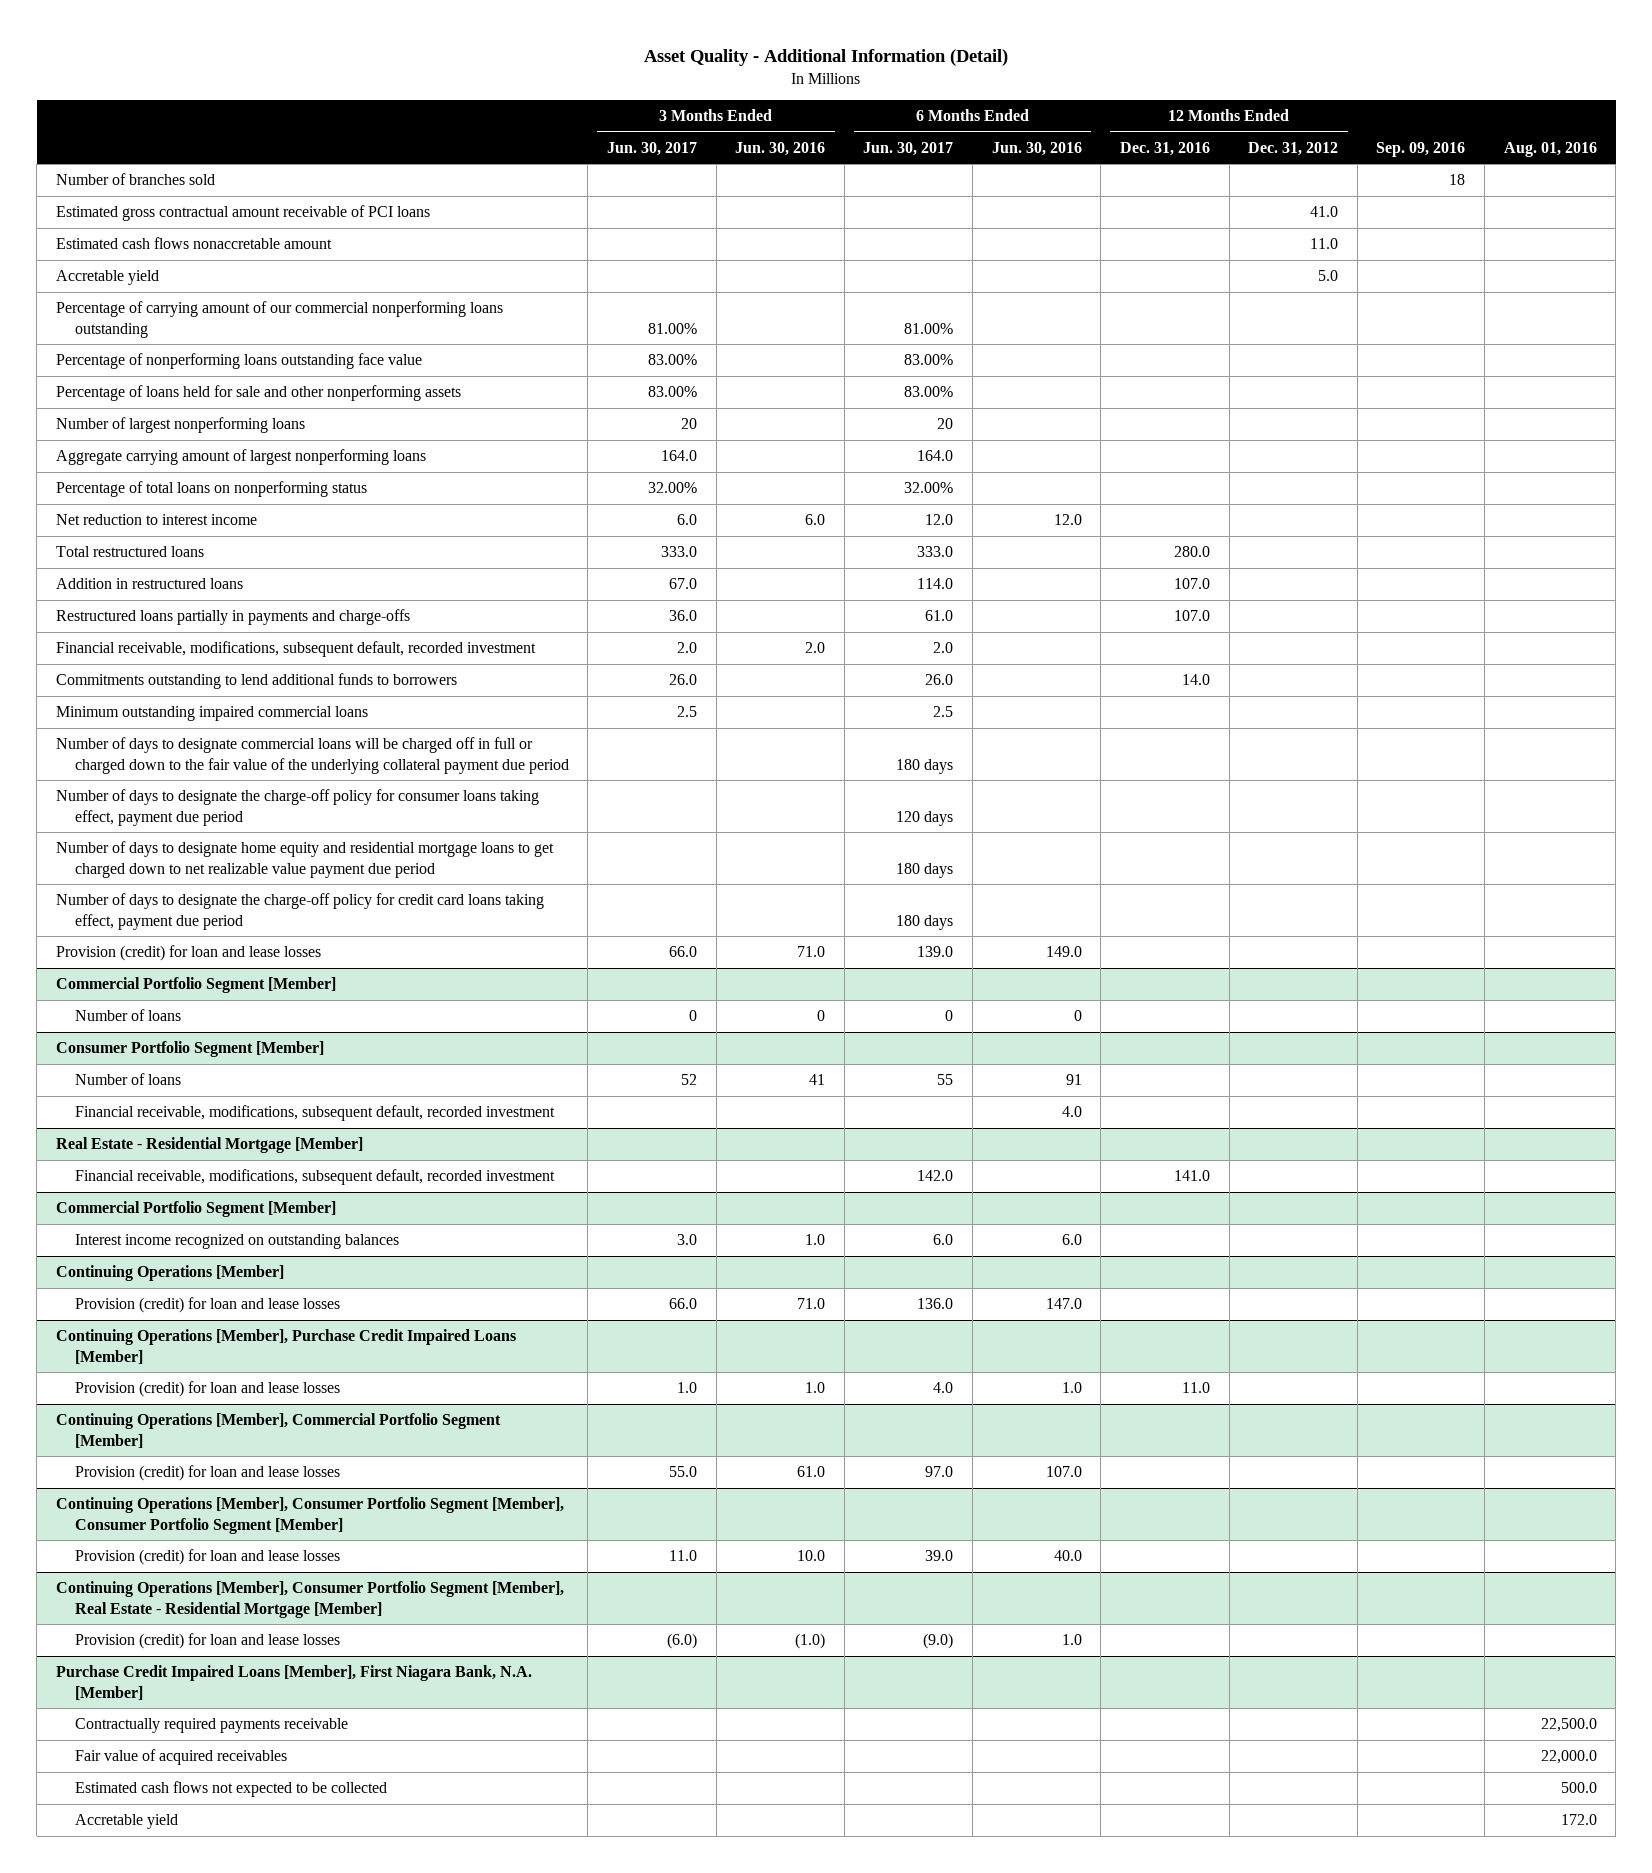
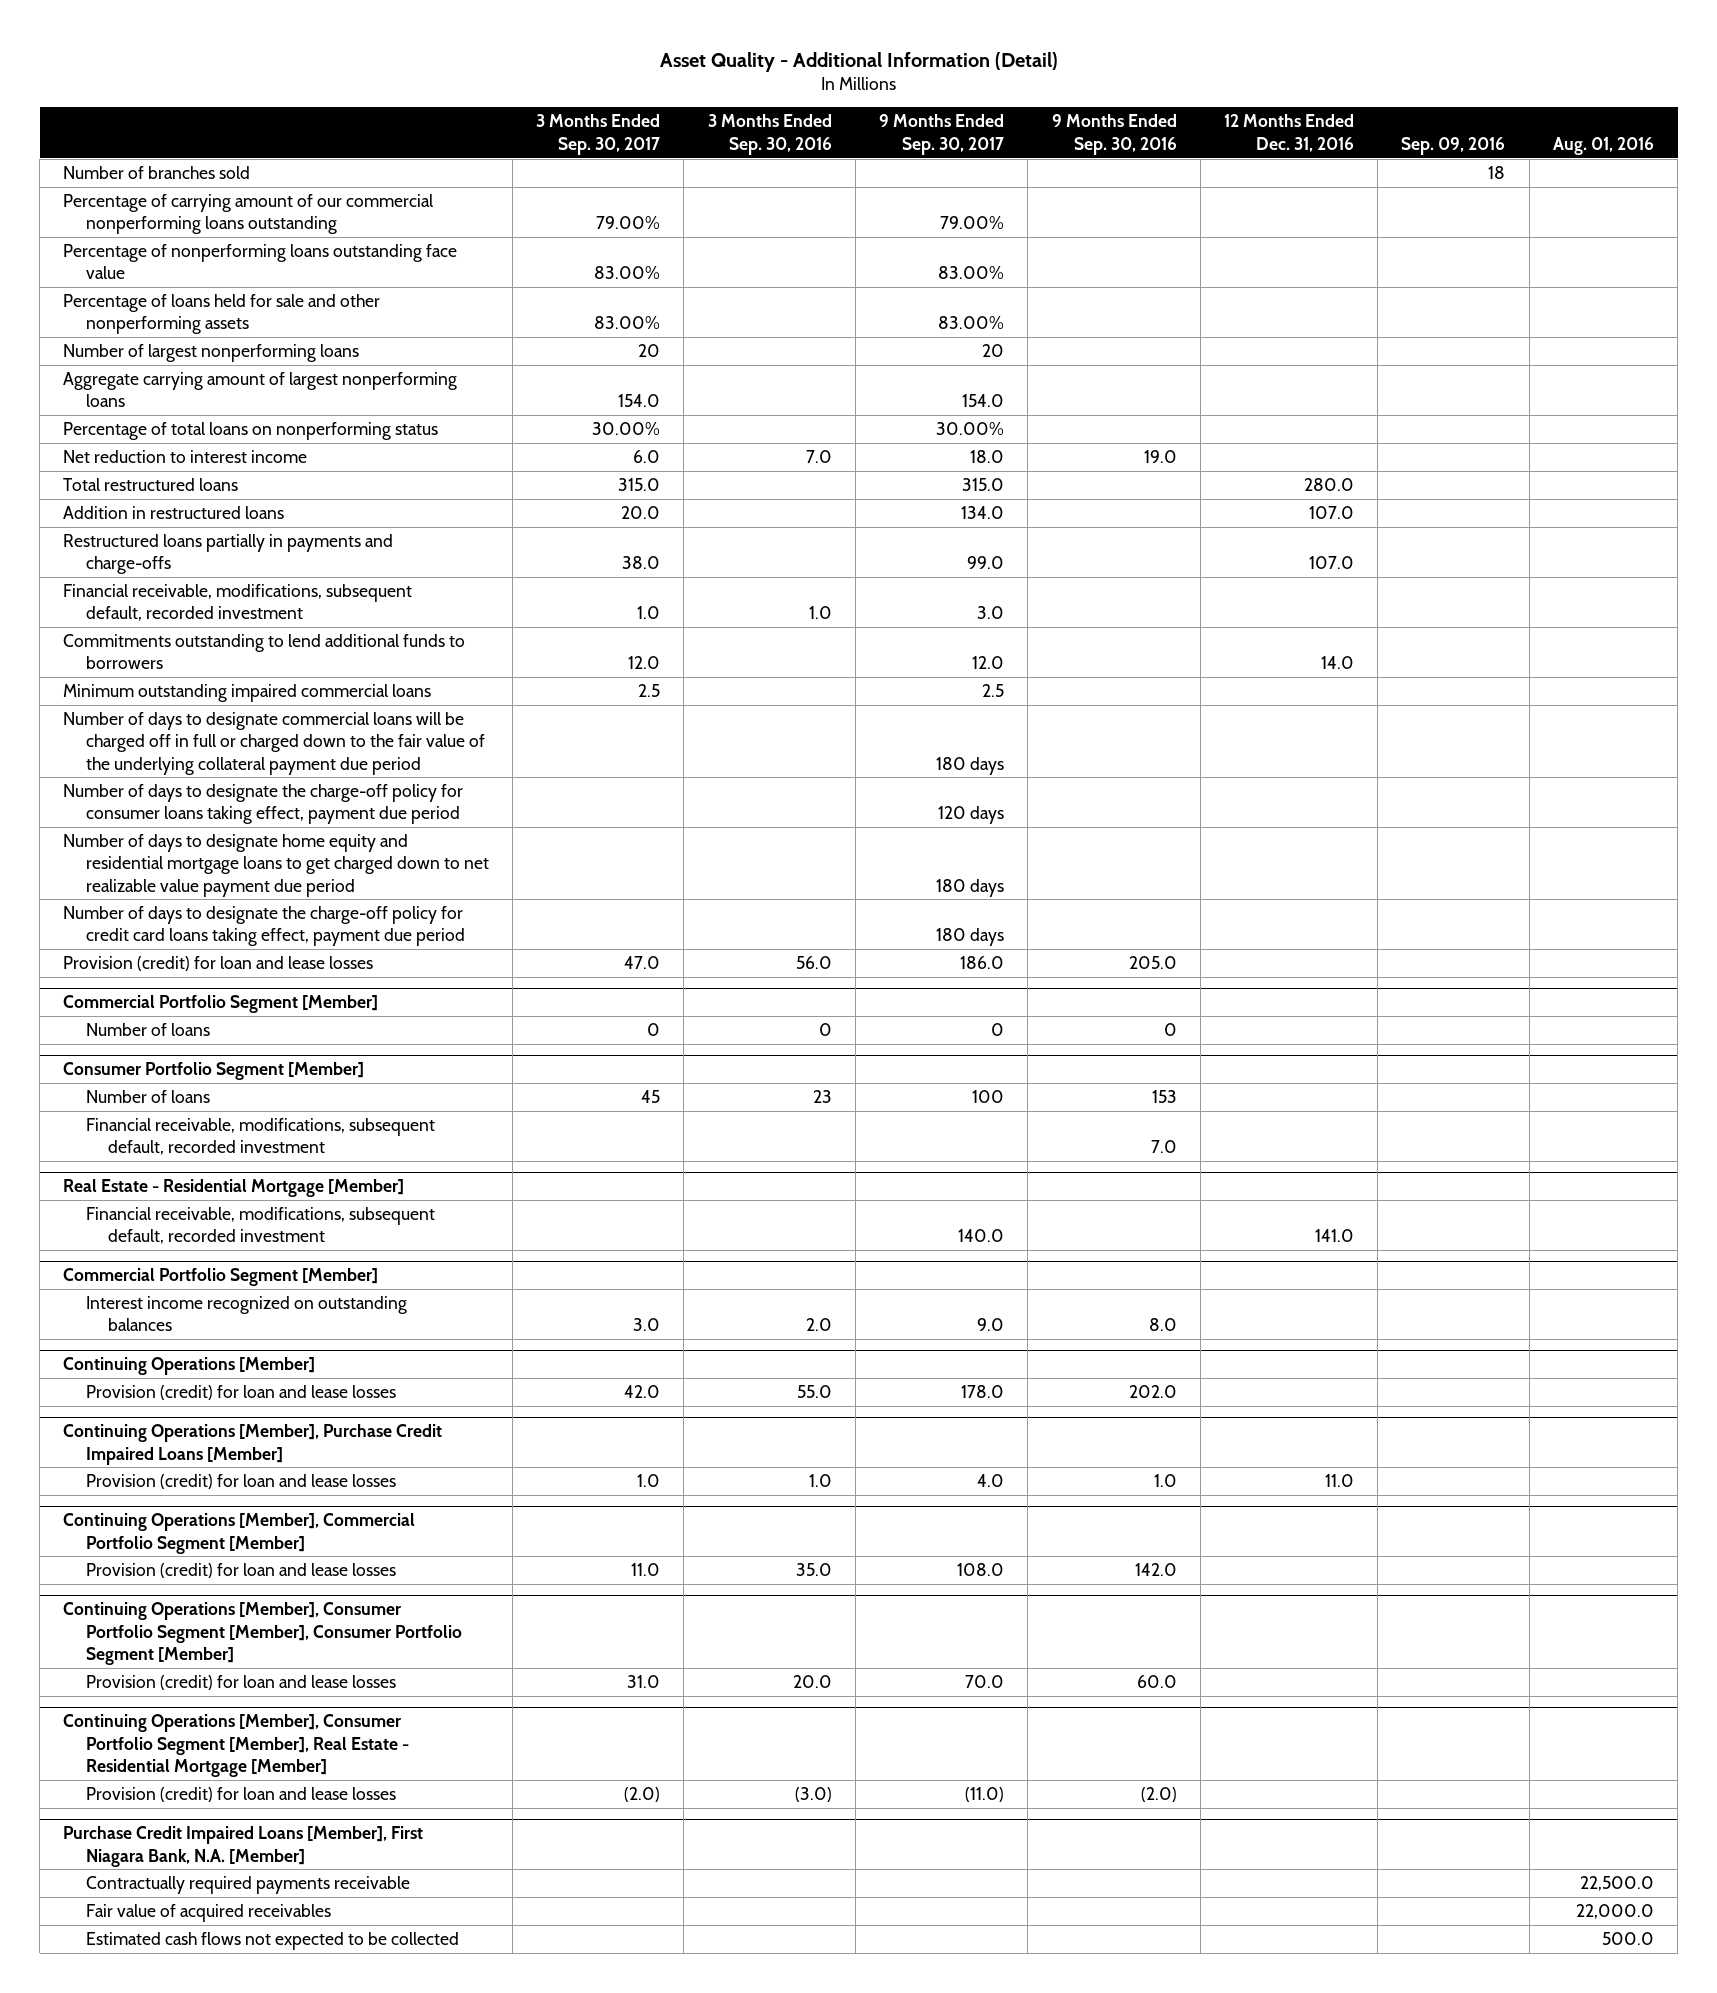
- | 3 Months Ended Jun. 30, 2017 | 3 Months Ended Jun. 30, 2016 | 6 Months Ended Jun. 30, 2017 | 6 Months Ended Jun. 30, 2016 | 12 Months Ended Dec. 31, 2016 | 12 Months Ended Dec. 31, 2012 | Sep. 09, 2016 | Aug. 01, 2016
+ | 3 Months Ended Sep. 30, 2017 | 3 Months Ended Sep. 30, 2016 | 9 Months Ended Sep. 30, 2017 | 9 Months Ended Sep. 30, 2016 | 12 Months Ended Dec. 31, 2016 | Sep. 09, 2016 | Aug. 01, 2016
- Estimated gross contractual amount receivable of PCI loans | | | | | | 41.0 | |
- Estimated cash flows nonaccretable amount | | | | | | 11.0 | |
- Accretable yield | | | | | | 5.0 | |
@ Purchase Credit Impaired Loans [Member], First Niagara Bank, N.A. [Member]
- Accretable yield | | | | | | | | 172.0

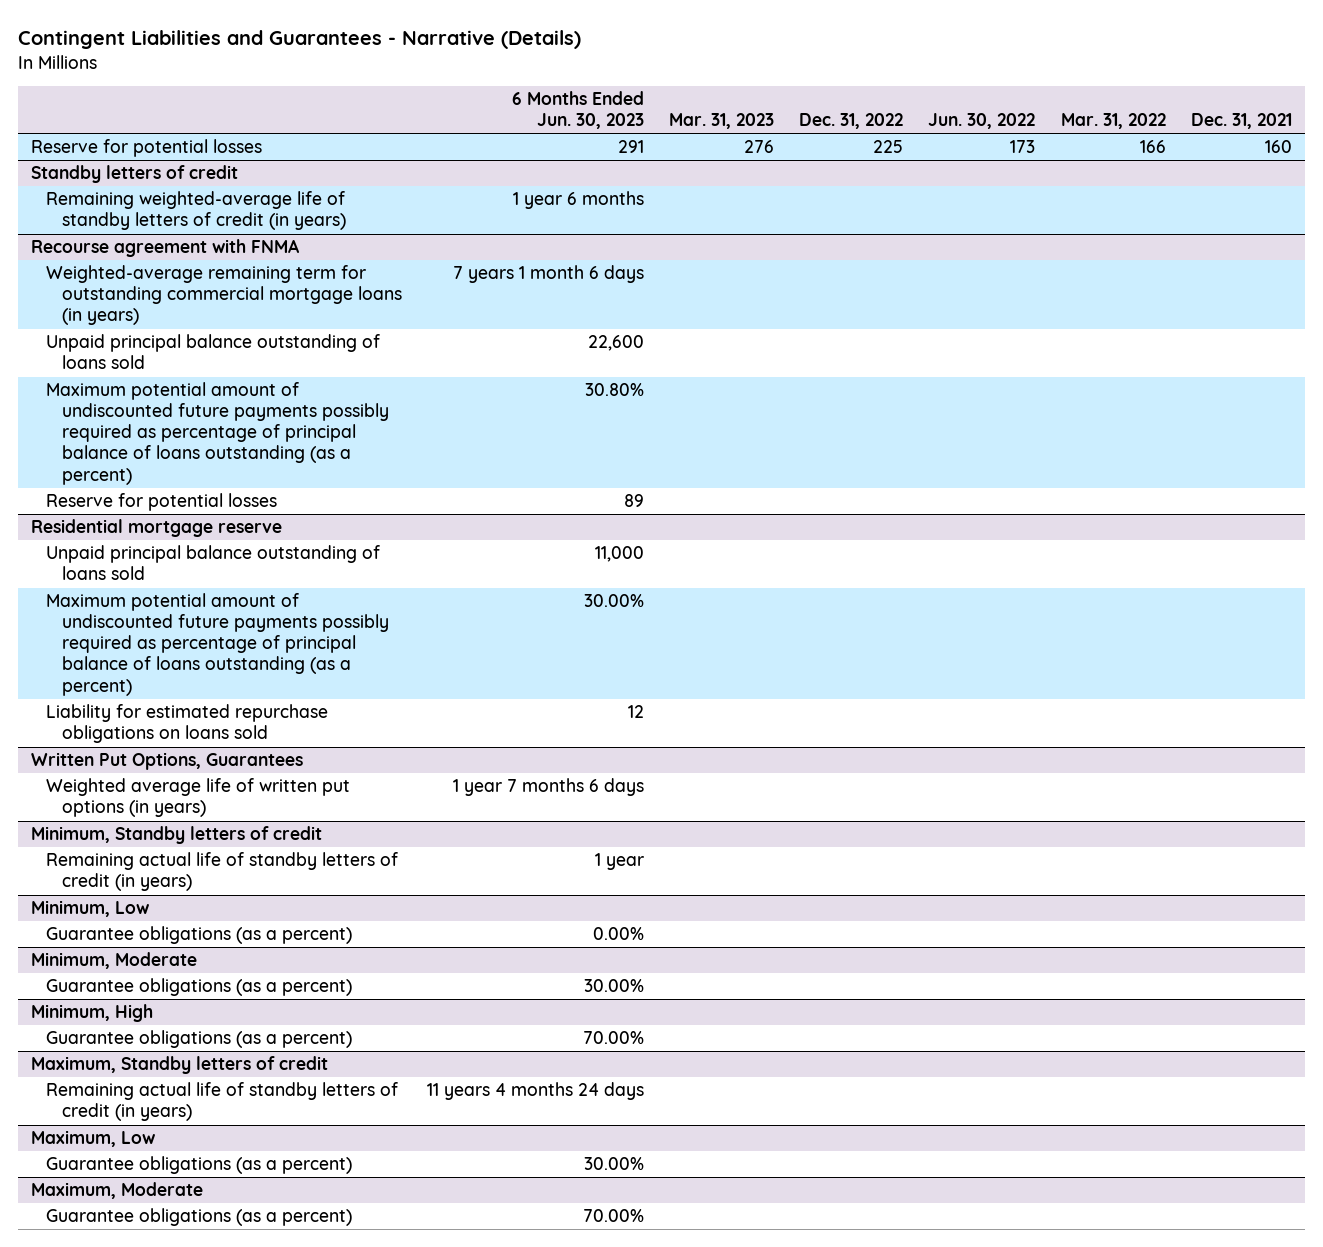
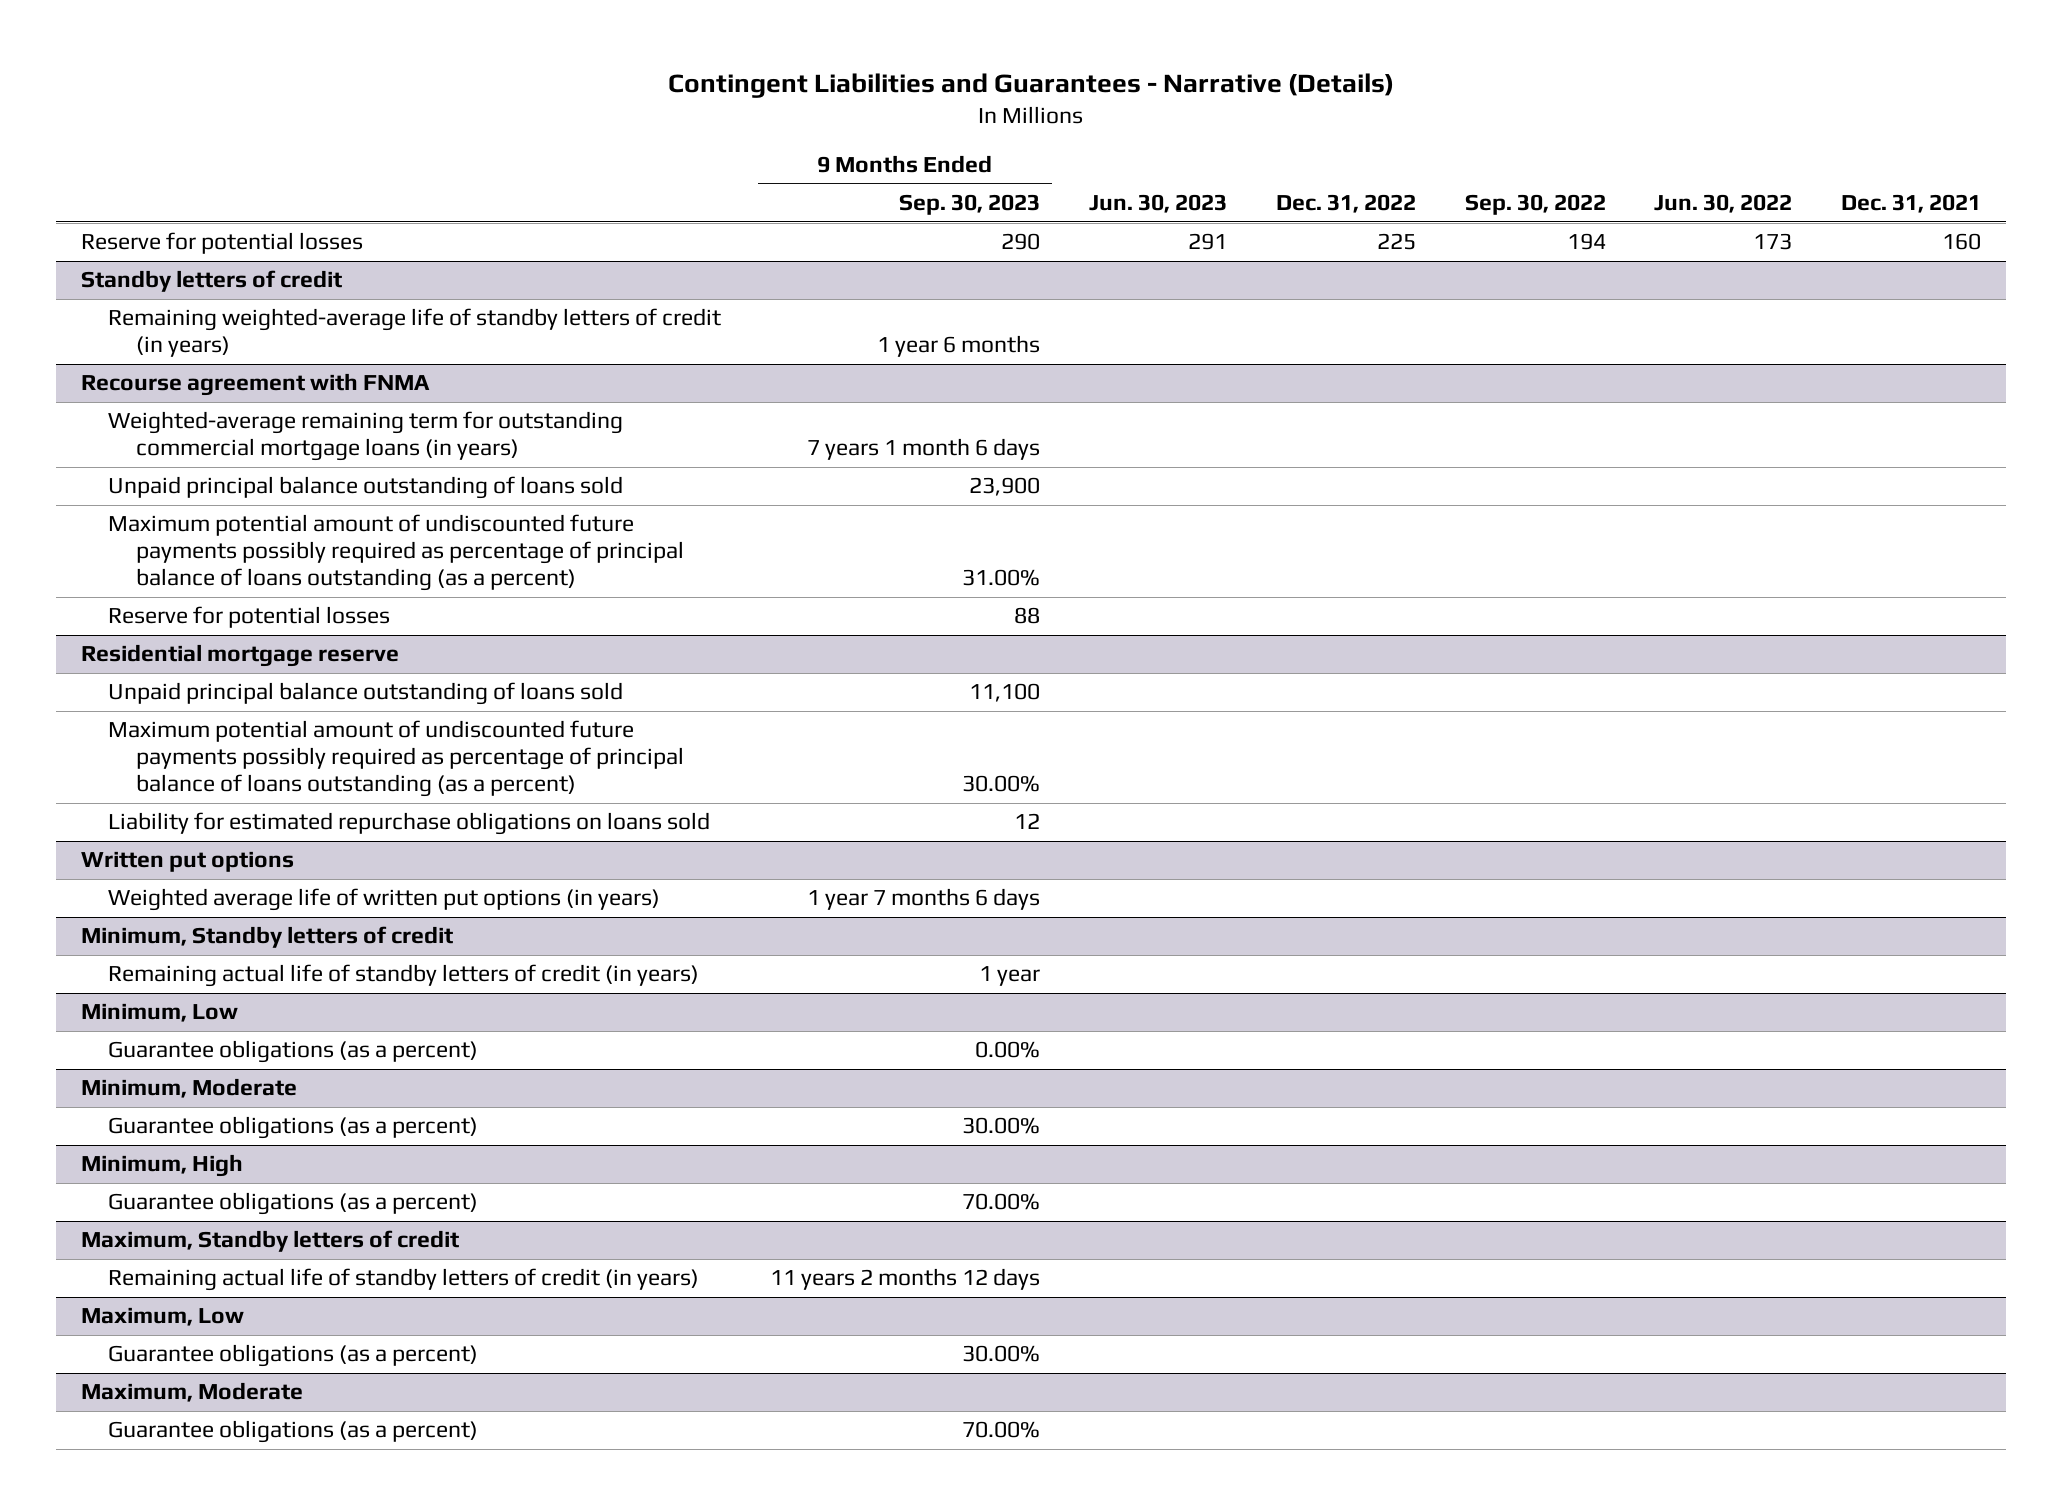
- | 6 Months Ended Jun. 30, 2023 | Mar. 31, 2023 | Dec. 31, 2022 | Jun. 30, 2022 | Mar. 31, 2022 | Dec. 31, 2021
+ | 9 Months Ended Sep. 30, 2023 | Jun. 30, 2023 | Dec. 31, 2022 | Sep. 30, 2022 | Jun. 30, 2022 | Dec. 31, 2021
- Written Put Options, Guarantees
+ Written put options

